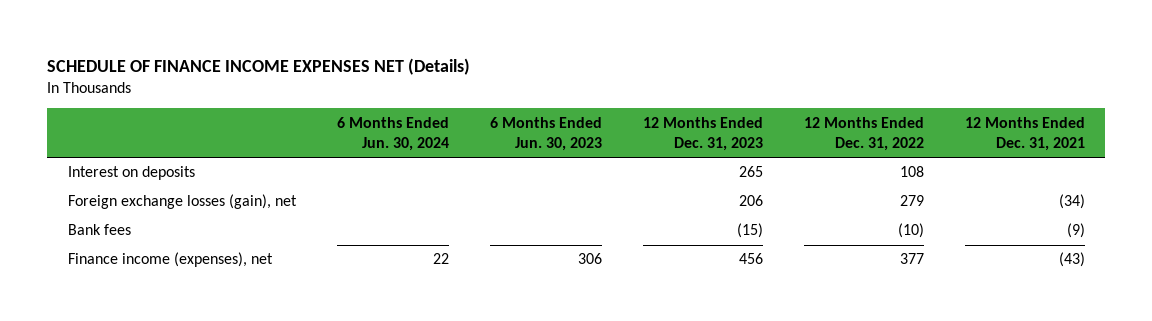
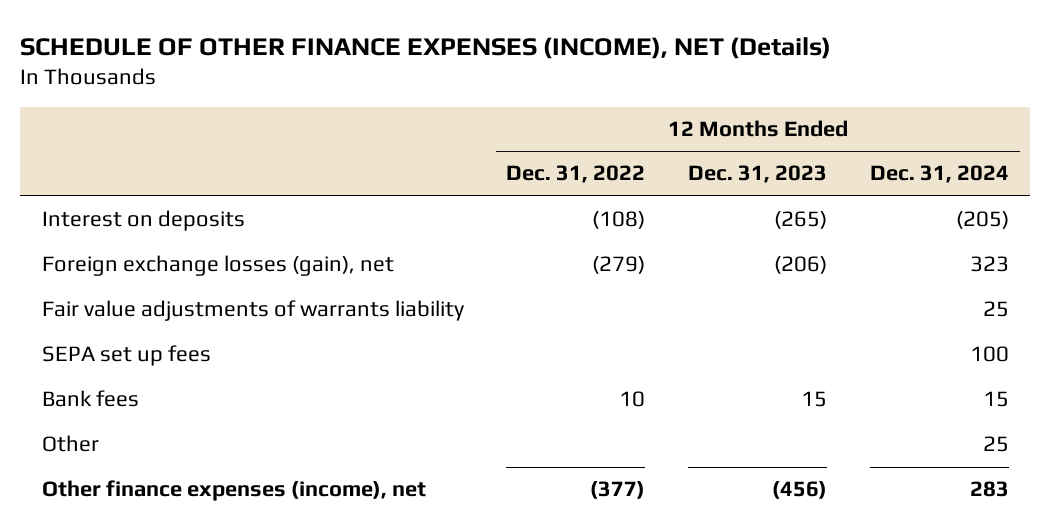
- SCHEDULE OF FINANCE INCOME EXPENSES NET (Details)
+ SCHEDULE OF OTHER FINANCE EXPENSES (INCOME), NET (Details)
- | 6 Months Ended Jun. 30, 2024 | 6 Months Ended Jun. 30, 2023 | 12 Months Ended Dec. 31, 2023 | 12 Months Ended Dec. 31, 2022 | 12 Months Ended Dec. 31, 2021
+ | 12 Months Ended Dec. 31, 2022 | 12 Months Ended Dec. 31, 2023 | 12 Months Ended Dec. 31, 2024
- Interest on deposits | | | 265 | 108 |
- Foreign exchange losses (gain), net | | | 206 | 279 | (34)
- Bank fees | | | (15) | (10) | (9)
- Finance income (expenses), net | 22 | 306 | 456 | 377 | (43)
+ Interest on deposits | (108) | (265) | (205)
+ Foreign exchange losses (gain), net | (279) | (206) | 323
+ Fair value adjustments of warrants liability | | | 25
+ SEPA set up fees | | | 100
+ Bank fees | 10 | 15 | 15
+ Other | | | 25
+ Other finance expenses (income), net | (377) | (456) | 283

